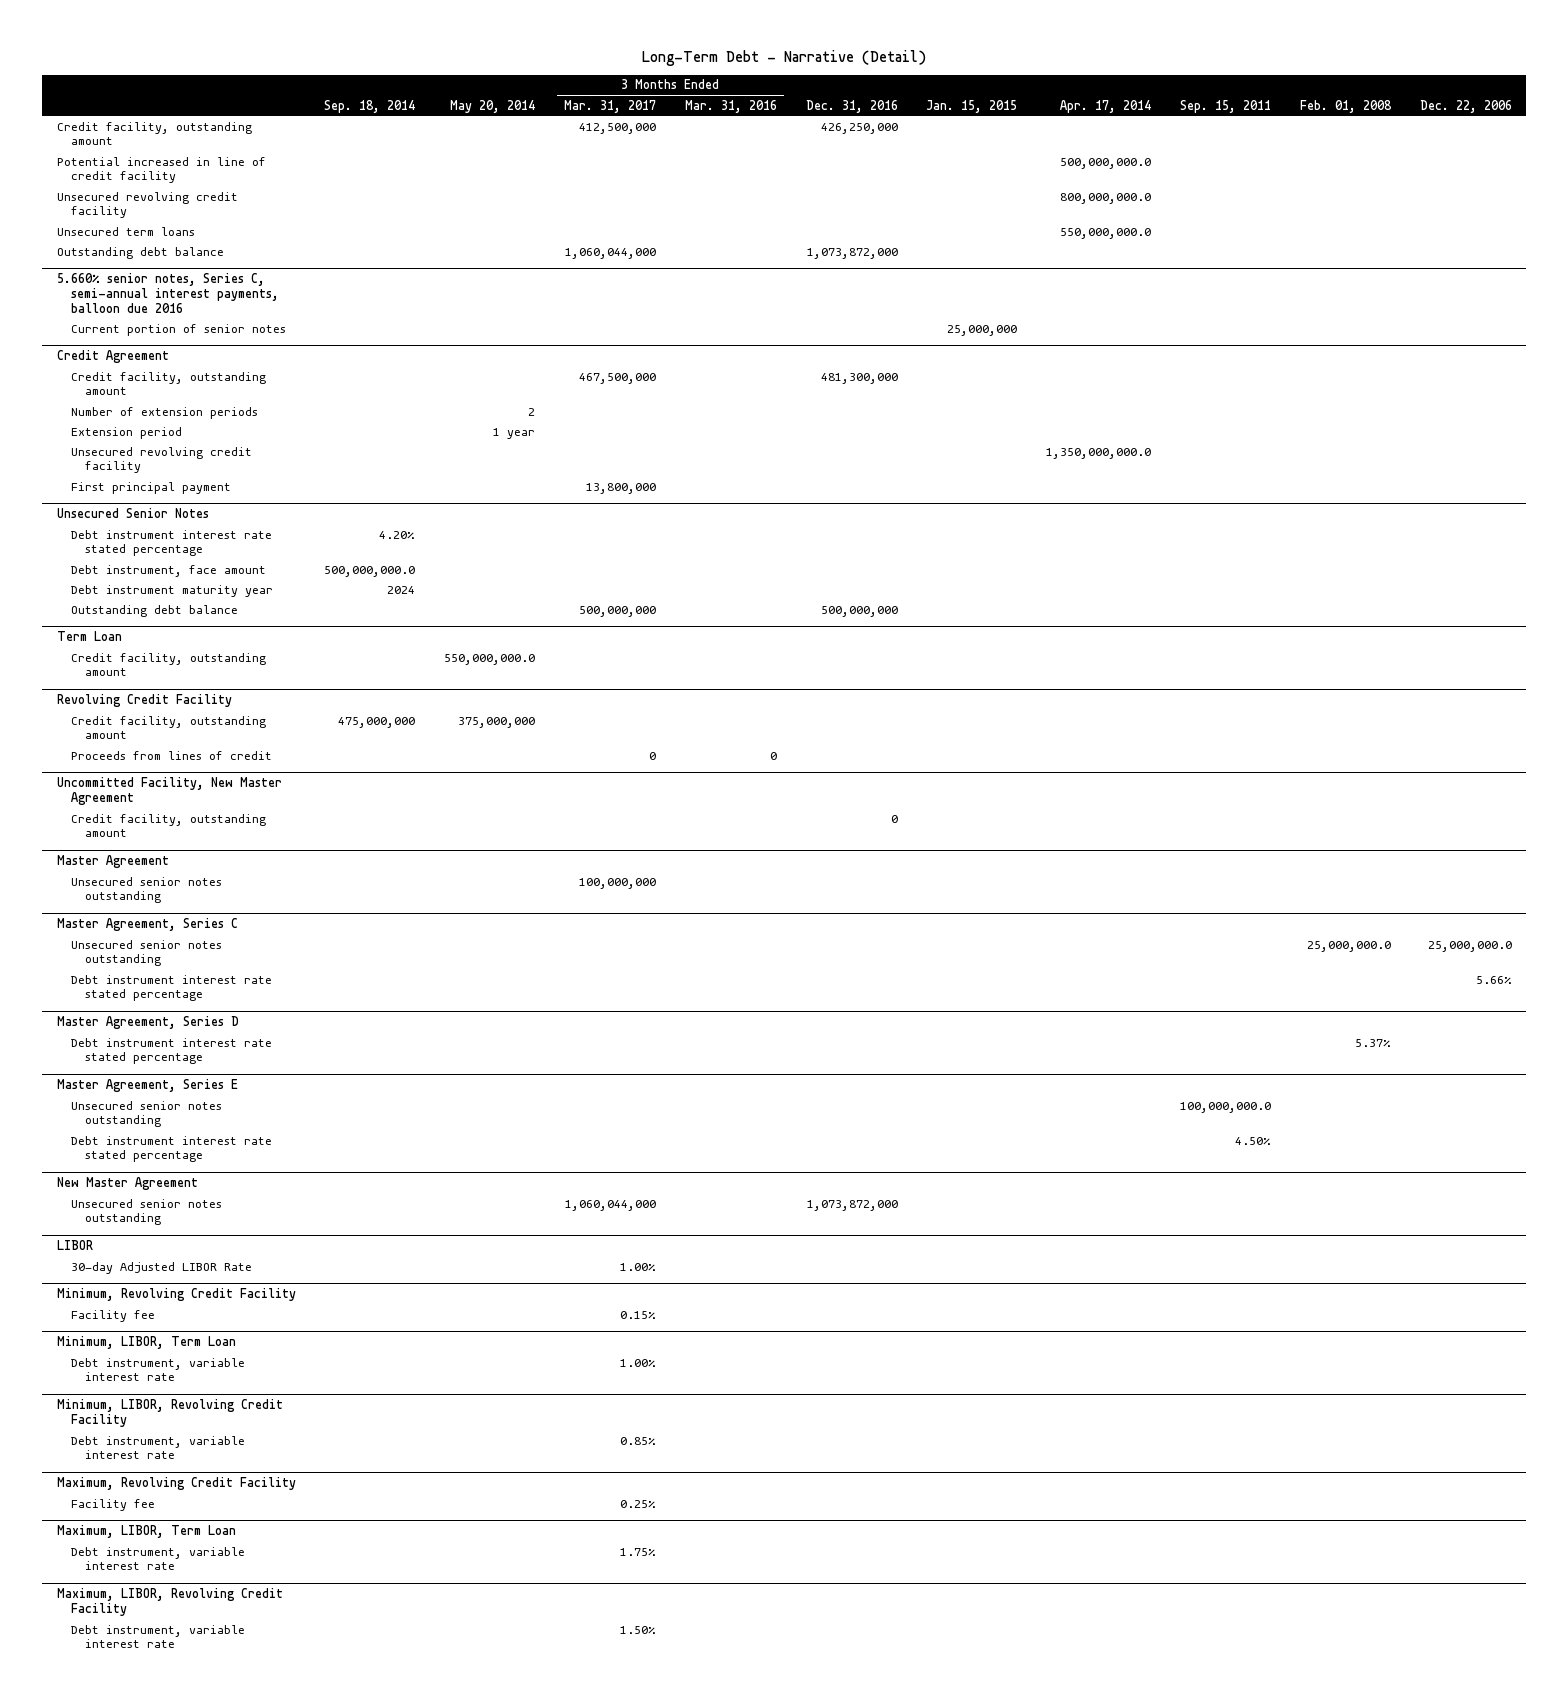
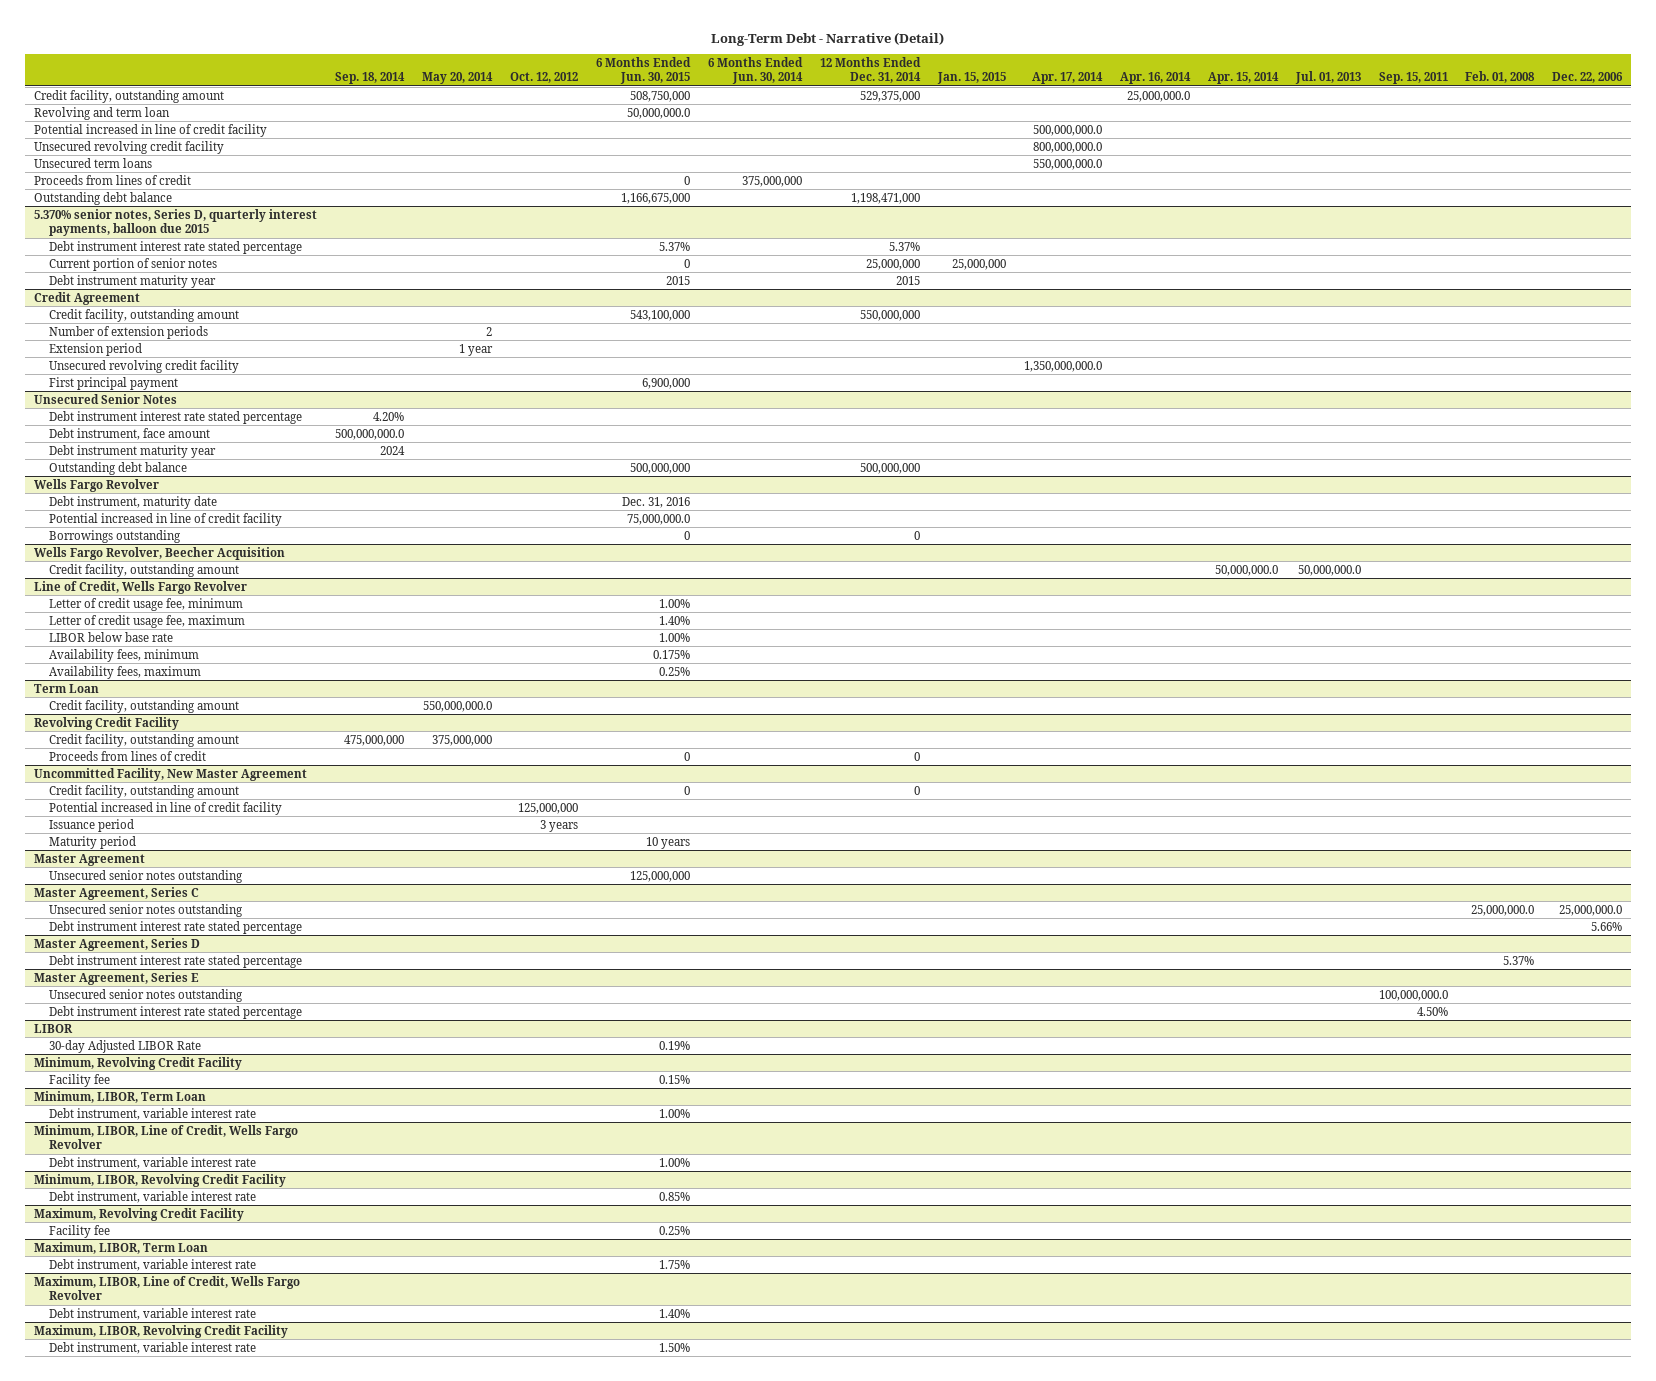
- | Sep. 18, 2014 | May 20, 2014 | 3 Months Ended Mar. 31, 2017 | 3 Months Ended Mar. 31, 2016 | Dec. 31, 2016 | Jan. 15, 2015 | Apr. 17, 2014 | Sep. 15, 2011 | Feb. 01, 2008 | Dec. 22, 2006
+ | Sep. 18, 2014 | May 20, 2014 | Oct. 12, 2012 | 6 Months Ended Jun. 30, 2015 | 6 Months Ended Jun. 30, 2014 | 12 Months Ended Dec. 31, 2014 | Jan. 15, 2015 | Apr. 17, 2014 | Apr. 16, 2014 | Apr. 15, 2014 | Jul. 01, 2013 | Sep. 15, 2011 | Feb. 01, 2008 | Dec. 22, 2006
+ Revolving and term loan | | | | 50,000,000.0 | | | | | | | | | |
+ Proceeds from lines of credit | | | | 0 | 375,000,000 | | | | | | | | |
- 5.660% senior notes, Series C, semi-annual interest payments, balloon due 2016
+ 5.370% senior notes, Series D, quarterly interest payments, balloon due 2015
+ Debt instrument interest rate stated percentage | | | | 5.37% | | 5.37% | | | | | | | |
+ Debt instrument maturity year | | | | 2015 | | 2015 | | | | | | | |
+ Wells Fargo Revolver
+ Debt instrument, maturity date | | | | Dec. 31, 2016 | | | | | | | | | |
+ Potential increased in line of credit facility | | | | 75,000,000.0 | | | | | | | | | |
+ Borrowings outstanding | | | | 0 | | 0 | | | | | | | |
+ Wells Fargo Revolver, Beecher Acquisition
+ Credit facility, outstanding amount | | | | | | | | | | 50,000,000.0 | 50,000,000.0 | | |
+ Line of Credit, Wells Fargo Revolver
+ Letter of credit usage fee, minimum | | | | 1.00% | | | | | | | | | |
+ Letter of credit usage fee, maximum | | | | 1.40% | | | | | | | | | |
+ LIBOR below base rate | | | | 1.00% | | | | | | | | | |
+ Availability fees, minimum | | | | 0.175% | | | | | | | | | |
+ Availability fees, maximum | | | | 0.25% | | | | | | | | | |
@ Uncommitted Facility, New Master Agreement
+ Potential increased in line of credit facility | | | 125,000,000 | | | | | | | | | | |
+ Issuance period | | | 3 years | | | | | | | | | | |
+ Maturity period | | | | 10 years | | | | | | | | | |
- New Master Agreement
- Unsecured senior notes outstanding | | | 1,060,044,000 | | 1,073,872,000 | | | | |
+ Minimum, LIBOR, Line of Credit, Wells Fargo Revolver
+ Debt instrument, variable interest rate | | | | 1.00% | | | | | | | | | |
+ Maximum, LIBOR, Line of Credit, Wells Fargo Revolver
+ Debt instrument, variable interest rate | | | | 1.40% | | | | | | | | | |

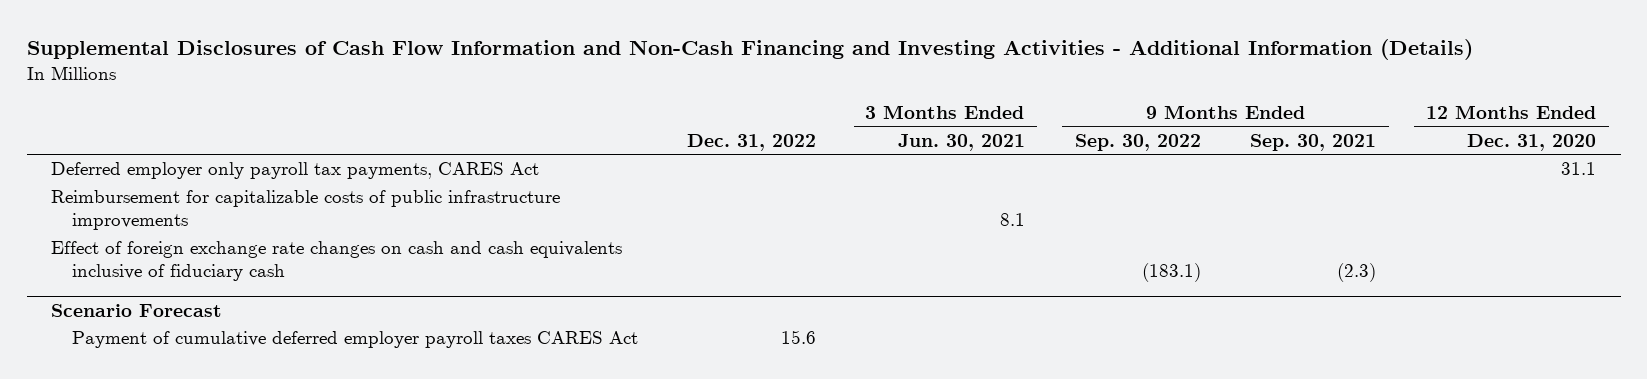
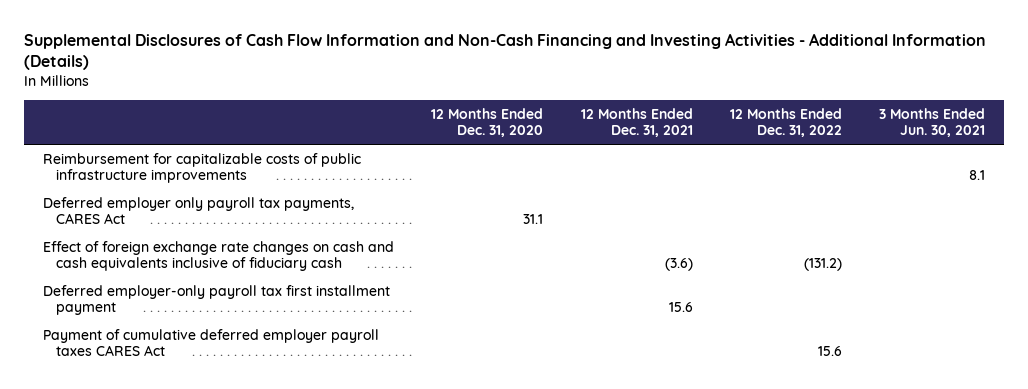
- | Dec. 31, 2022 | 3 Months Ended Jun. 30, 2021 | 9 Months Ended Sep. 30, 2022 | 9 Months Ended Sep. 30, 2021 | 12 Months Ended Dec. 31, 2020
+ | 12 Months Ended Dec. 31, 2020 | 12 Months Ended Dec. 31, 2021 | 12 Months Ended Dec. 31, 2022 | 3 Months Ended Jun. 30, 2021
moved down: Deferred employer only payroll tax payments, CARES Act | 31.1 | | |
- Scenario Forecast
- Payment of cumulative deferred employer payroll taxes CARES Act | 15.6 | | | |
+ Deferred employer-only payroll tax first installment payment | | 15.6 | |
+ Payment of cumulative deferred employer payroll taxes CARES Act | | | 15.6 |

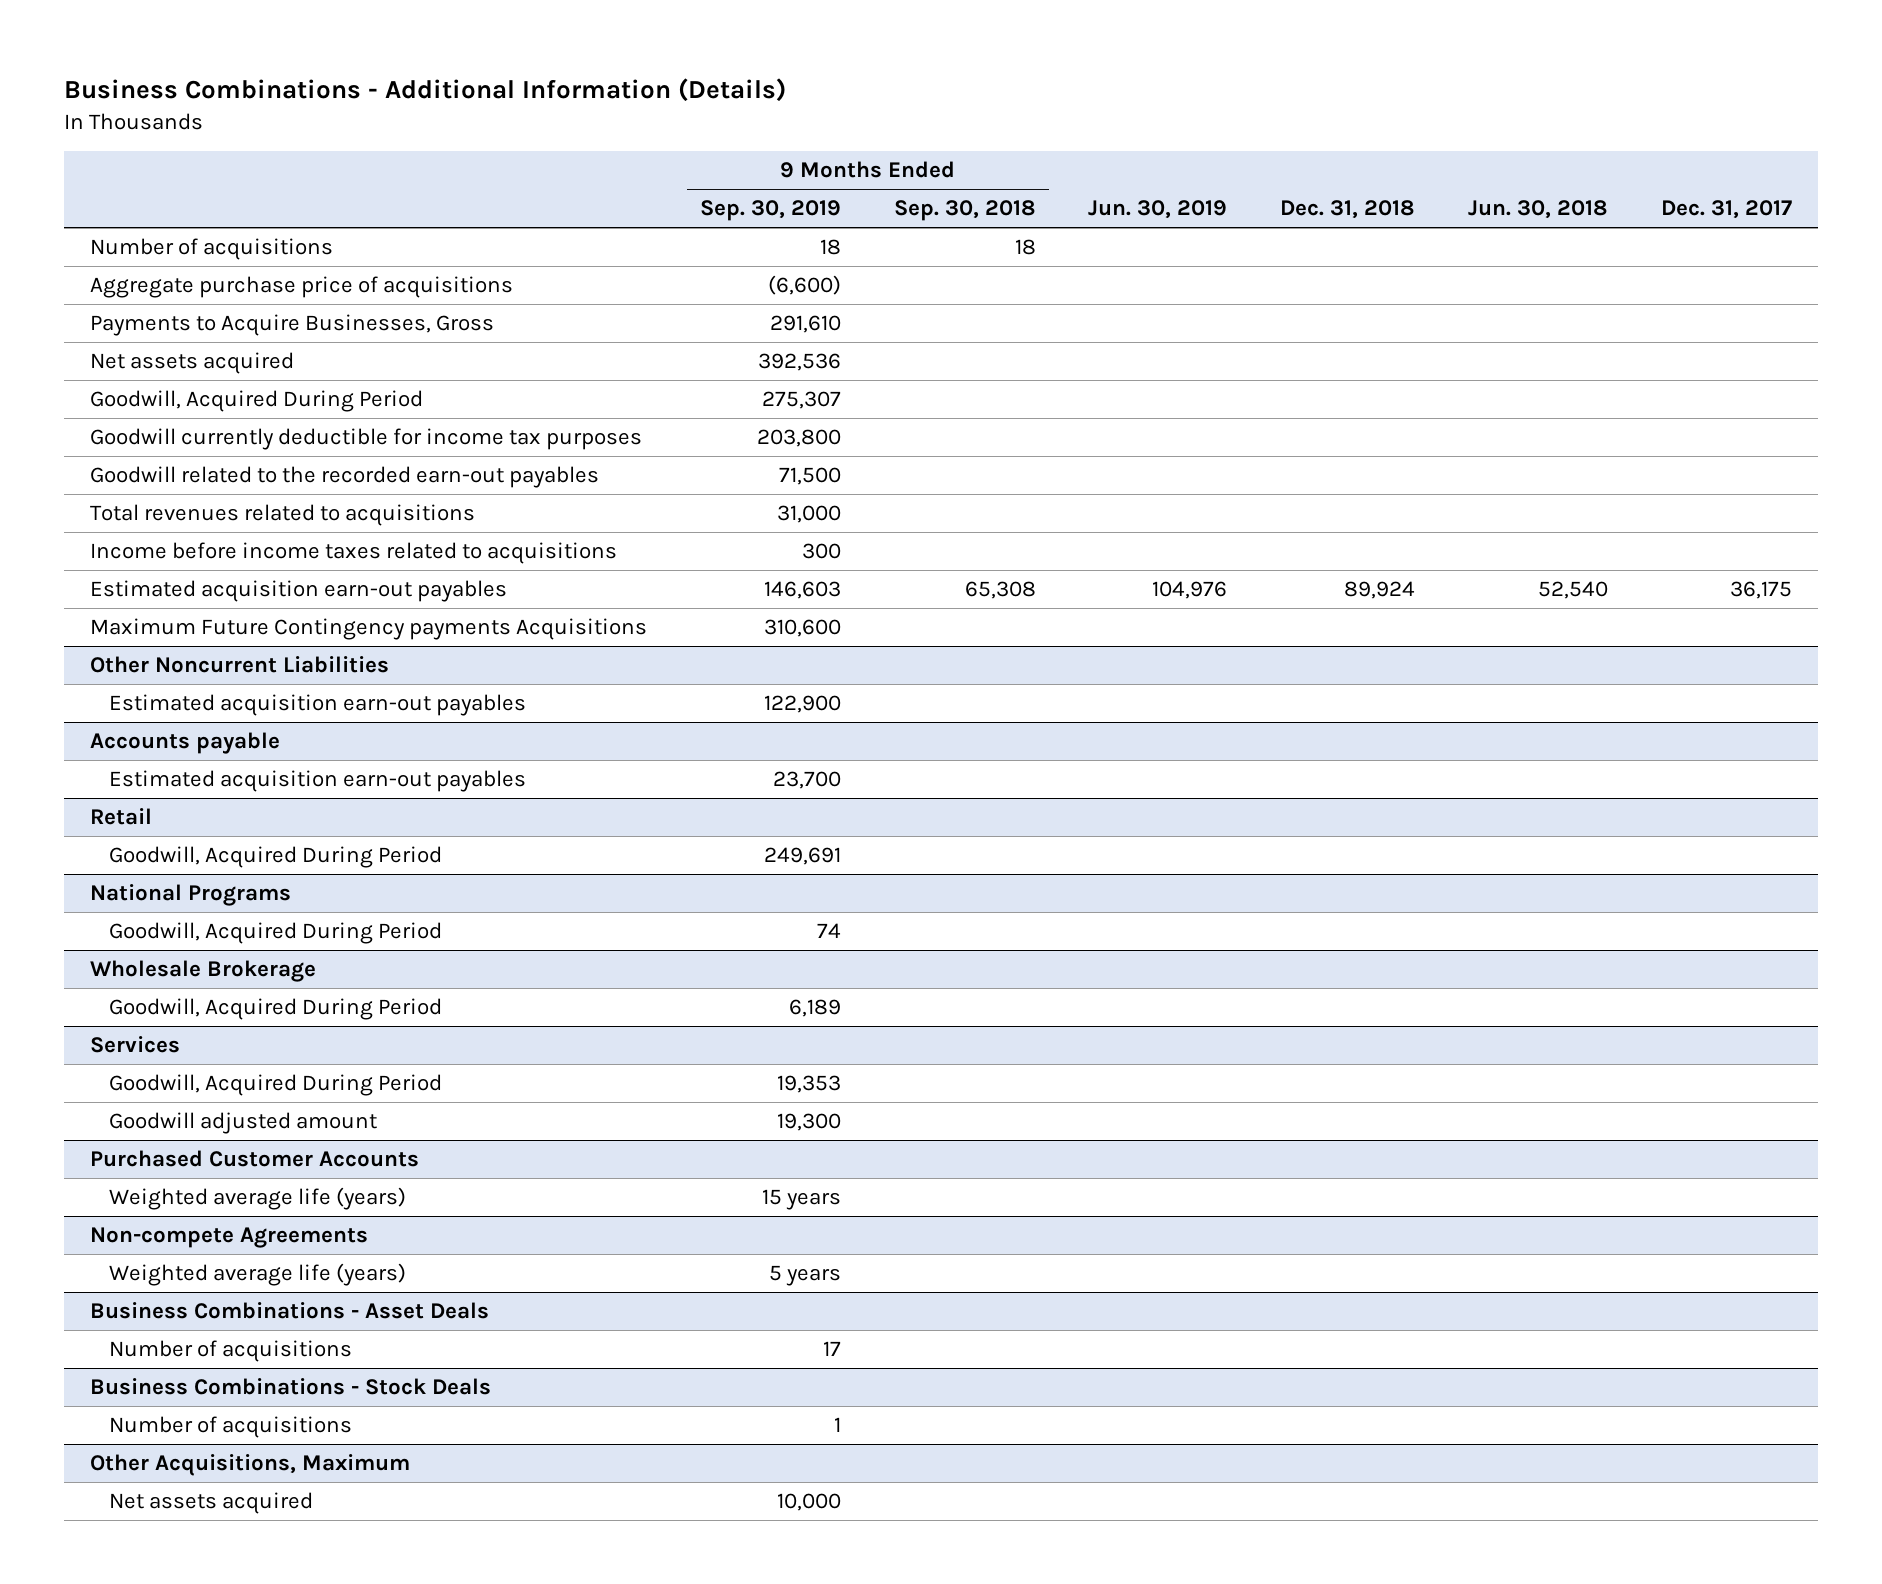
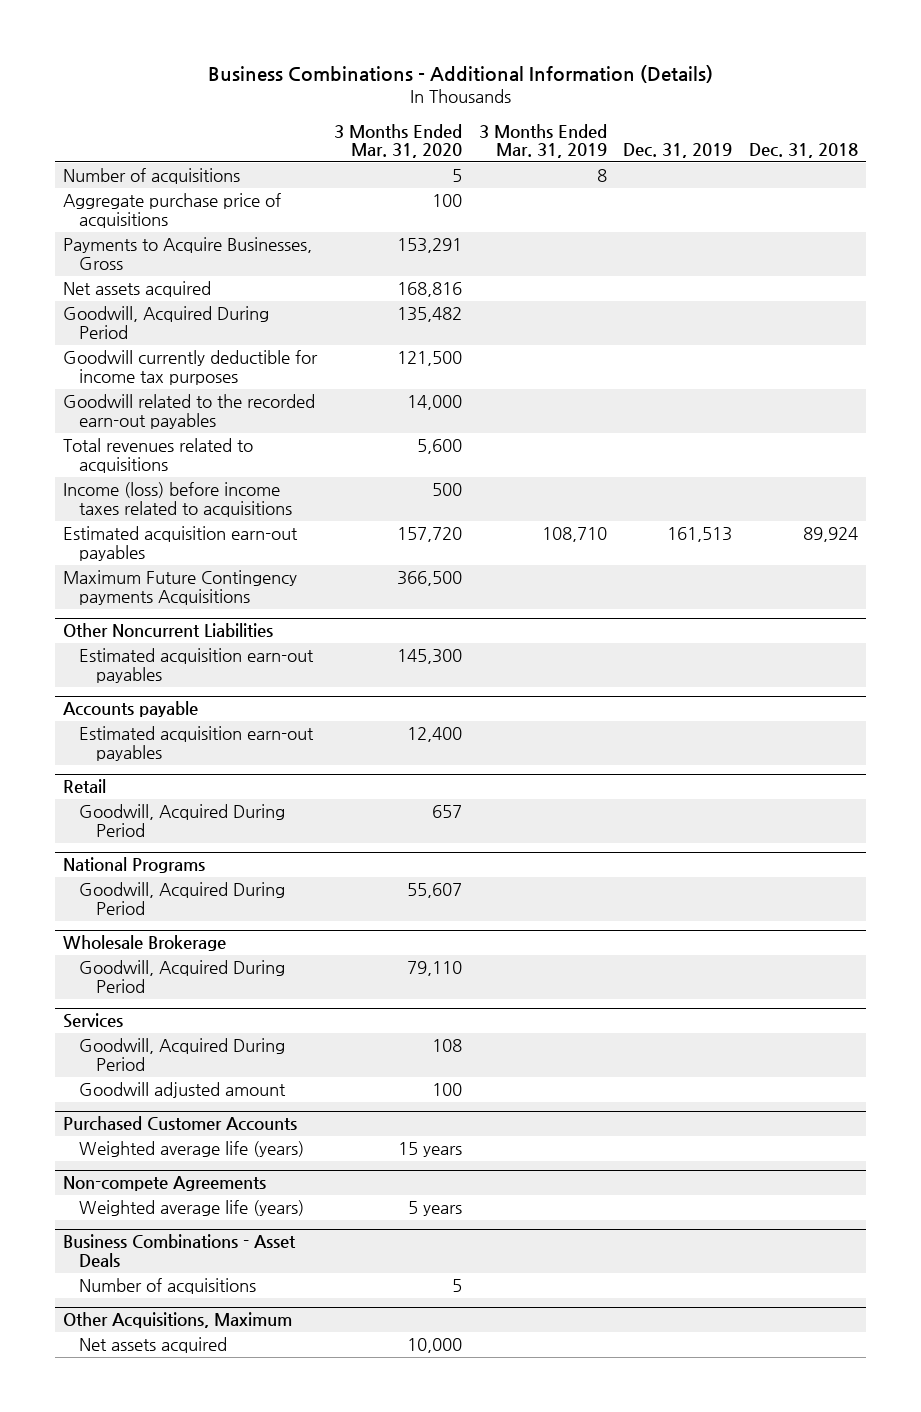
- | 9 Months Ended Sep. 30, 2019 | 9 Months Ended Sep. 30, 2018 | Jun. 30, 2019 | Dec. 31, 2018 | Jun. 30, 2018 | Dec. 31, 2017
+ | 3 Months Ended Mar. 31, 2020 | 3 Months Ended Mar. 31, 2019 | Dec. 31, 2019 | Dec. 31, 2018
- Income before income taxes related to acquisitions | 300 | | | | |
+ Income (loss) before income taxes related to acquisitions | 500 | | |
- Business Combinations - Stock Deals
- Number of acquisitions | 1 | | | | |

